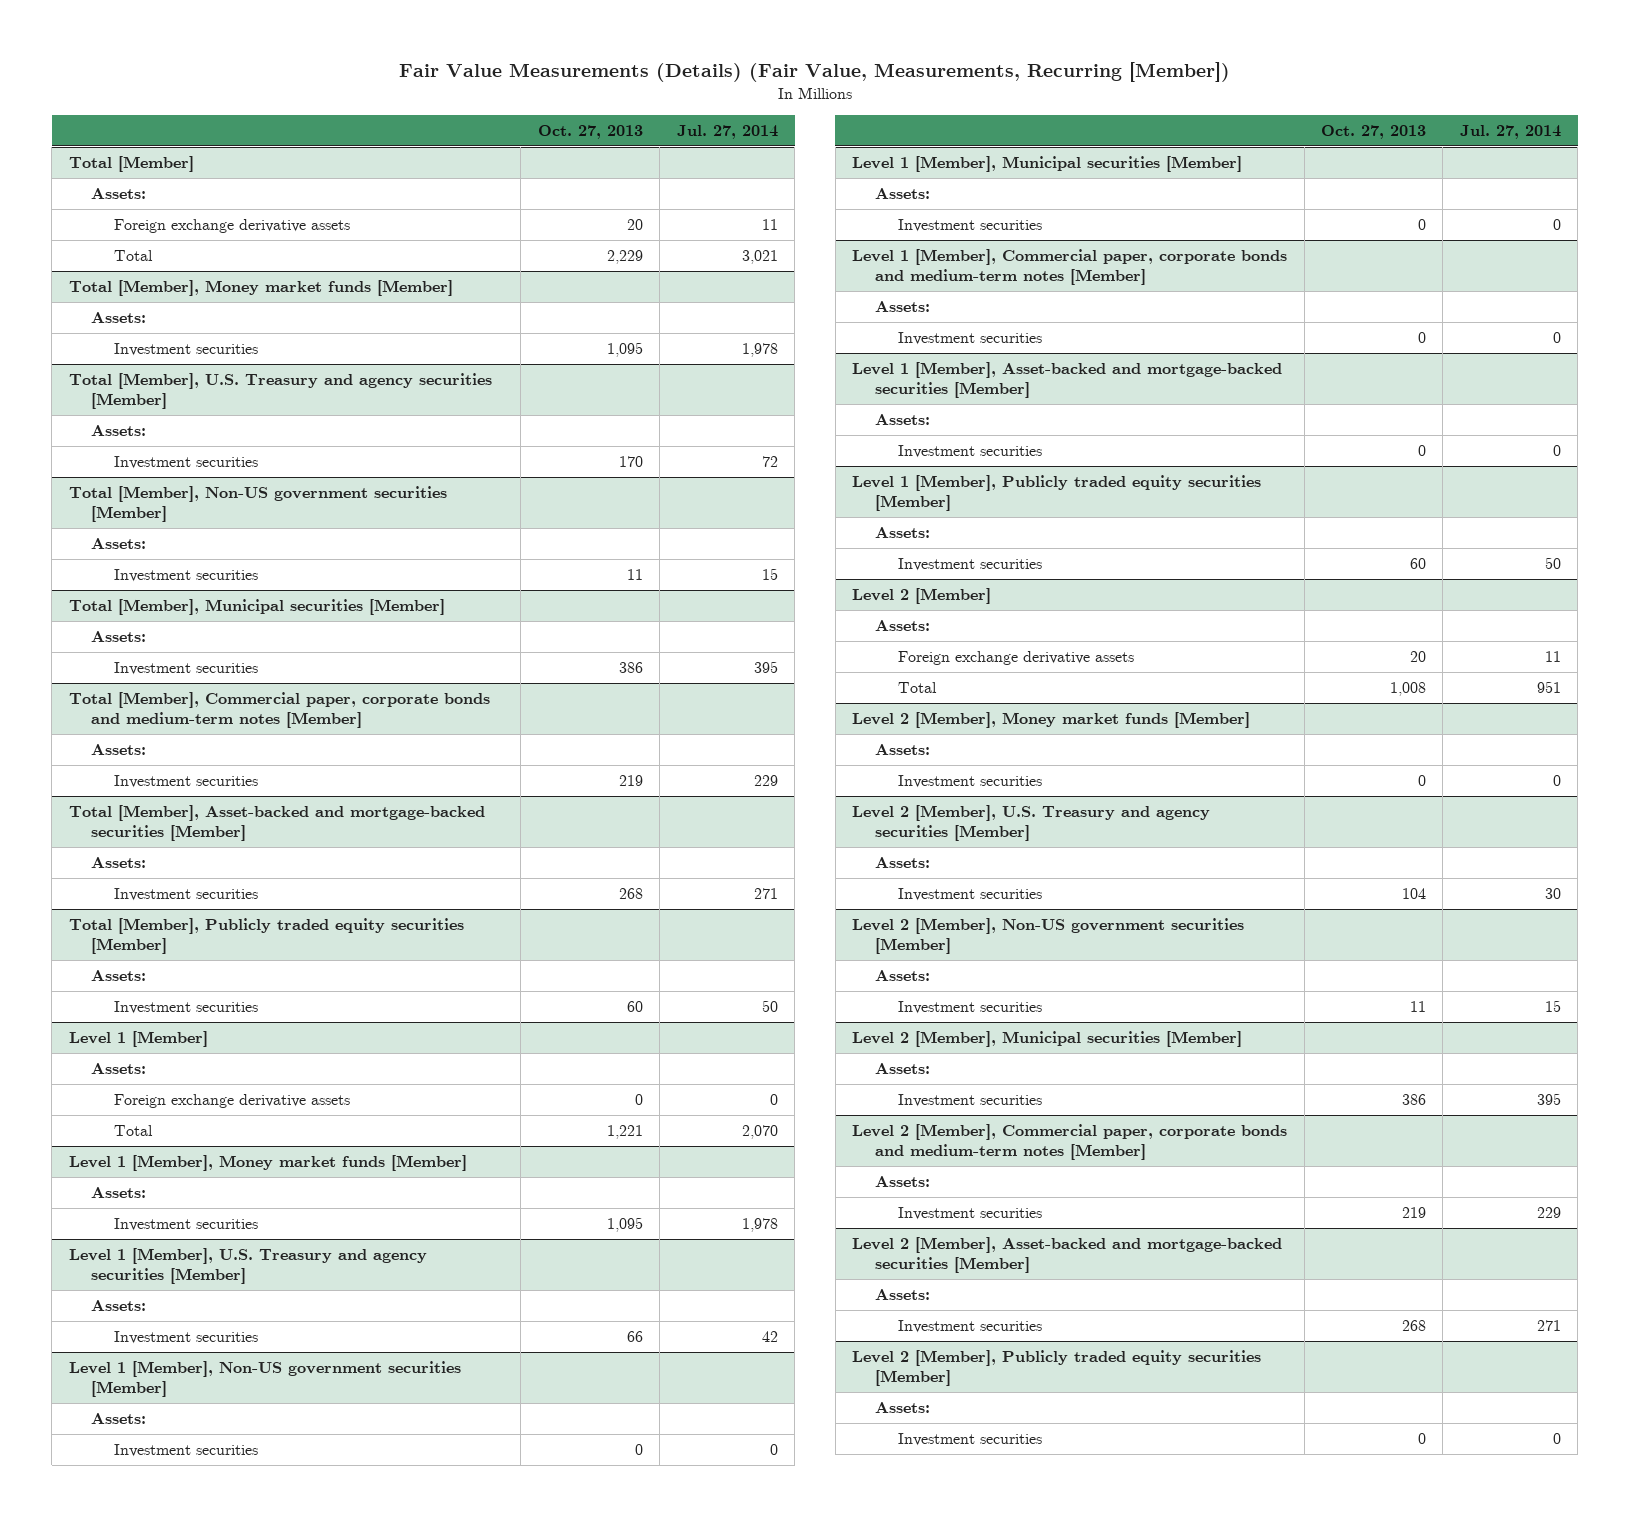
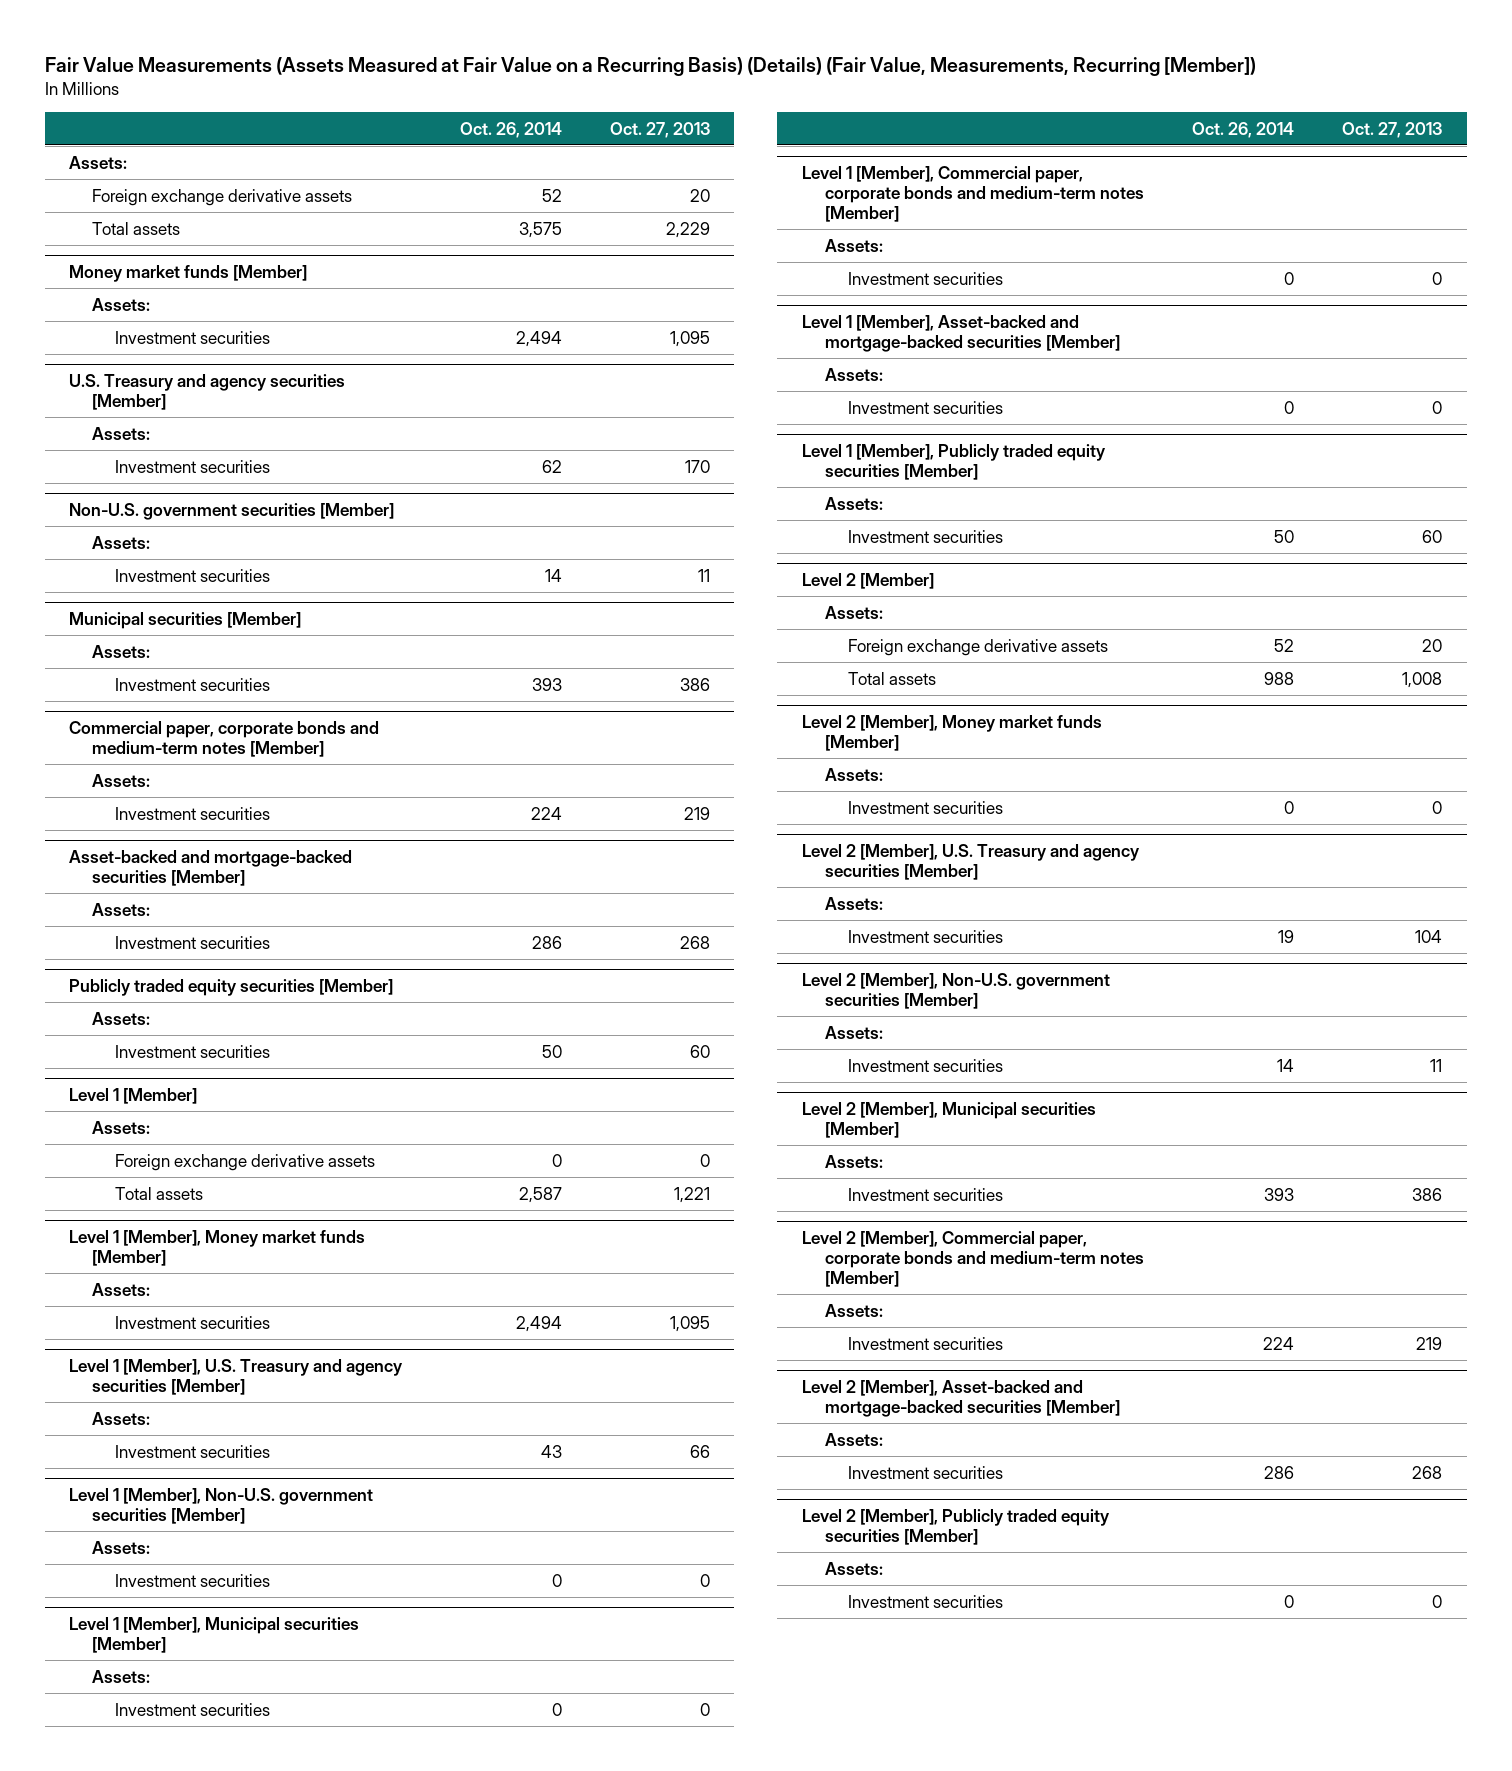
- Fair Value Measurements (Details) (Fair Value, Measurements, Recurring [Member])
+ Fair Value Measurements (Assets Measured at Fair Value on a Recurring Basis) (Details) (Fair Value, Measurements, Recurring [Member])
- | Oct. 27, 2013 | Jul. 27, 2014
+ | Oct. 26, 2014 | Oct. 27, 2013
- Total [Member]
- Total | 2,229 | 3,021
- Total [Member], Money market funds [Member]
+ Total assets | 3,575 | 2,229
+ Money market funds [Member]
- Total [Member], U.S. Treasury and agency securities [Member]
+ U.S. Treasury and agency securities [Member]
- Total [Member], Non-US government securities [Member]
+ Non-U.S. government securities [Member]
- Total [Member], Municipal securities [Member]
+ Municipal securities [Member]
- Total [Member], Commercial paper, corporate bonds and medium-term notes [Member]
+ Commercial paper, corporate bonds and medium-term notes [Member]
- Total [Member], Asset-backed and mortgage-backed securities [Member]
+ Asset-backed and mortgage-backed securities [Member]
- Total [Member], Publicly traded equity securities [Member]
+ Publicly traded equity securities [Member]
@ Level 1 [Member]
- Total | 1,221 | 2,070
+ Total assets | 2,587 | 1,221
- Level 1 [Member], Non-US government securities [Member]
+ Level 1 [Member], Non-U.S. government securities [Member]
@ Level 2 [Member]
- Total | 1,008 | 951
+ Total assets | 988 | 1,008
- Level 2 [Member], Non-US government securities [Member]
+ Level 2 [Member], Non-U.S. government securities [Member]

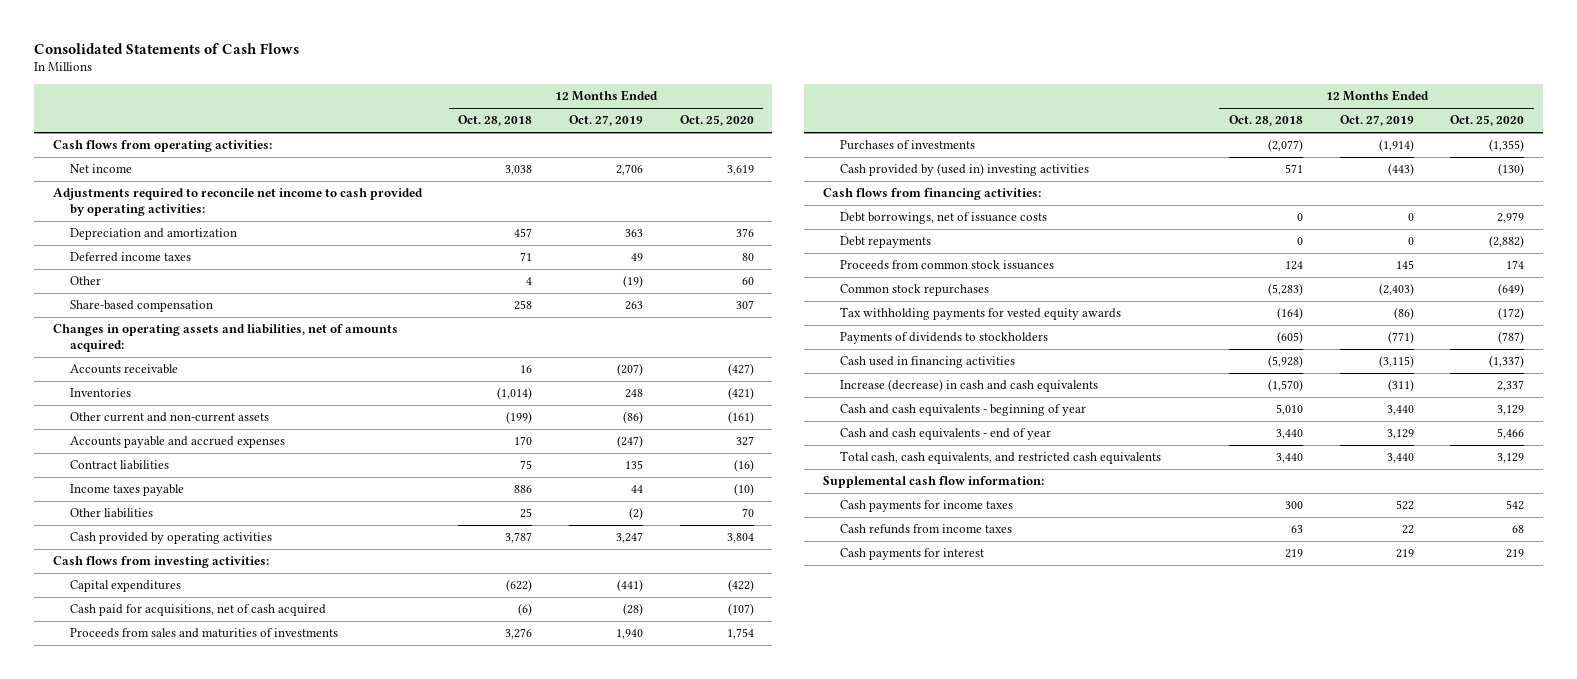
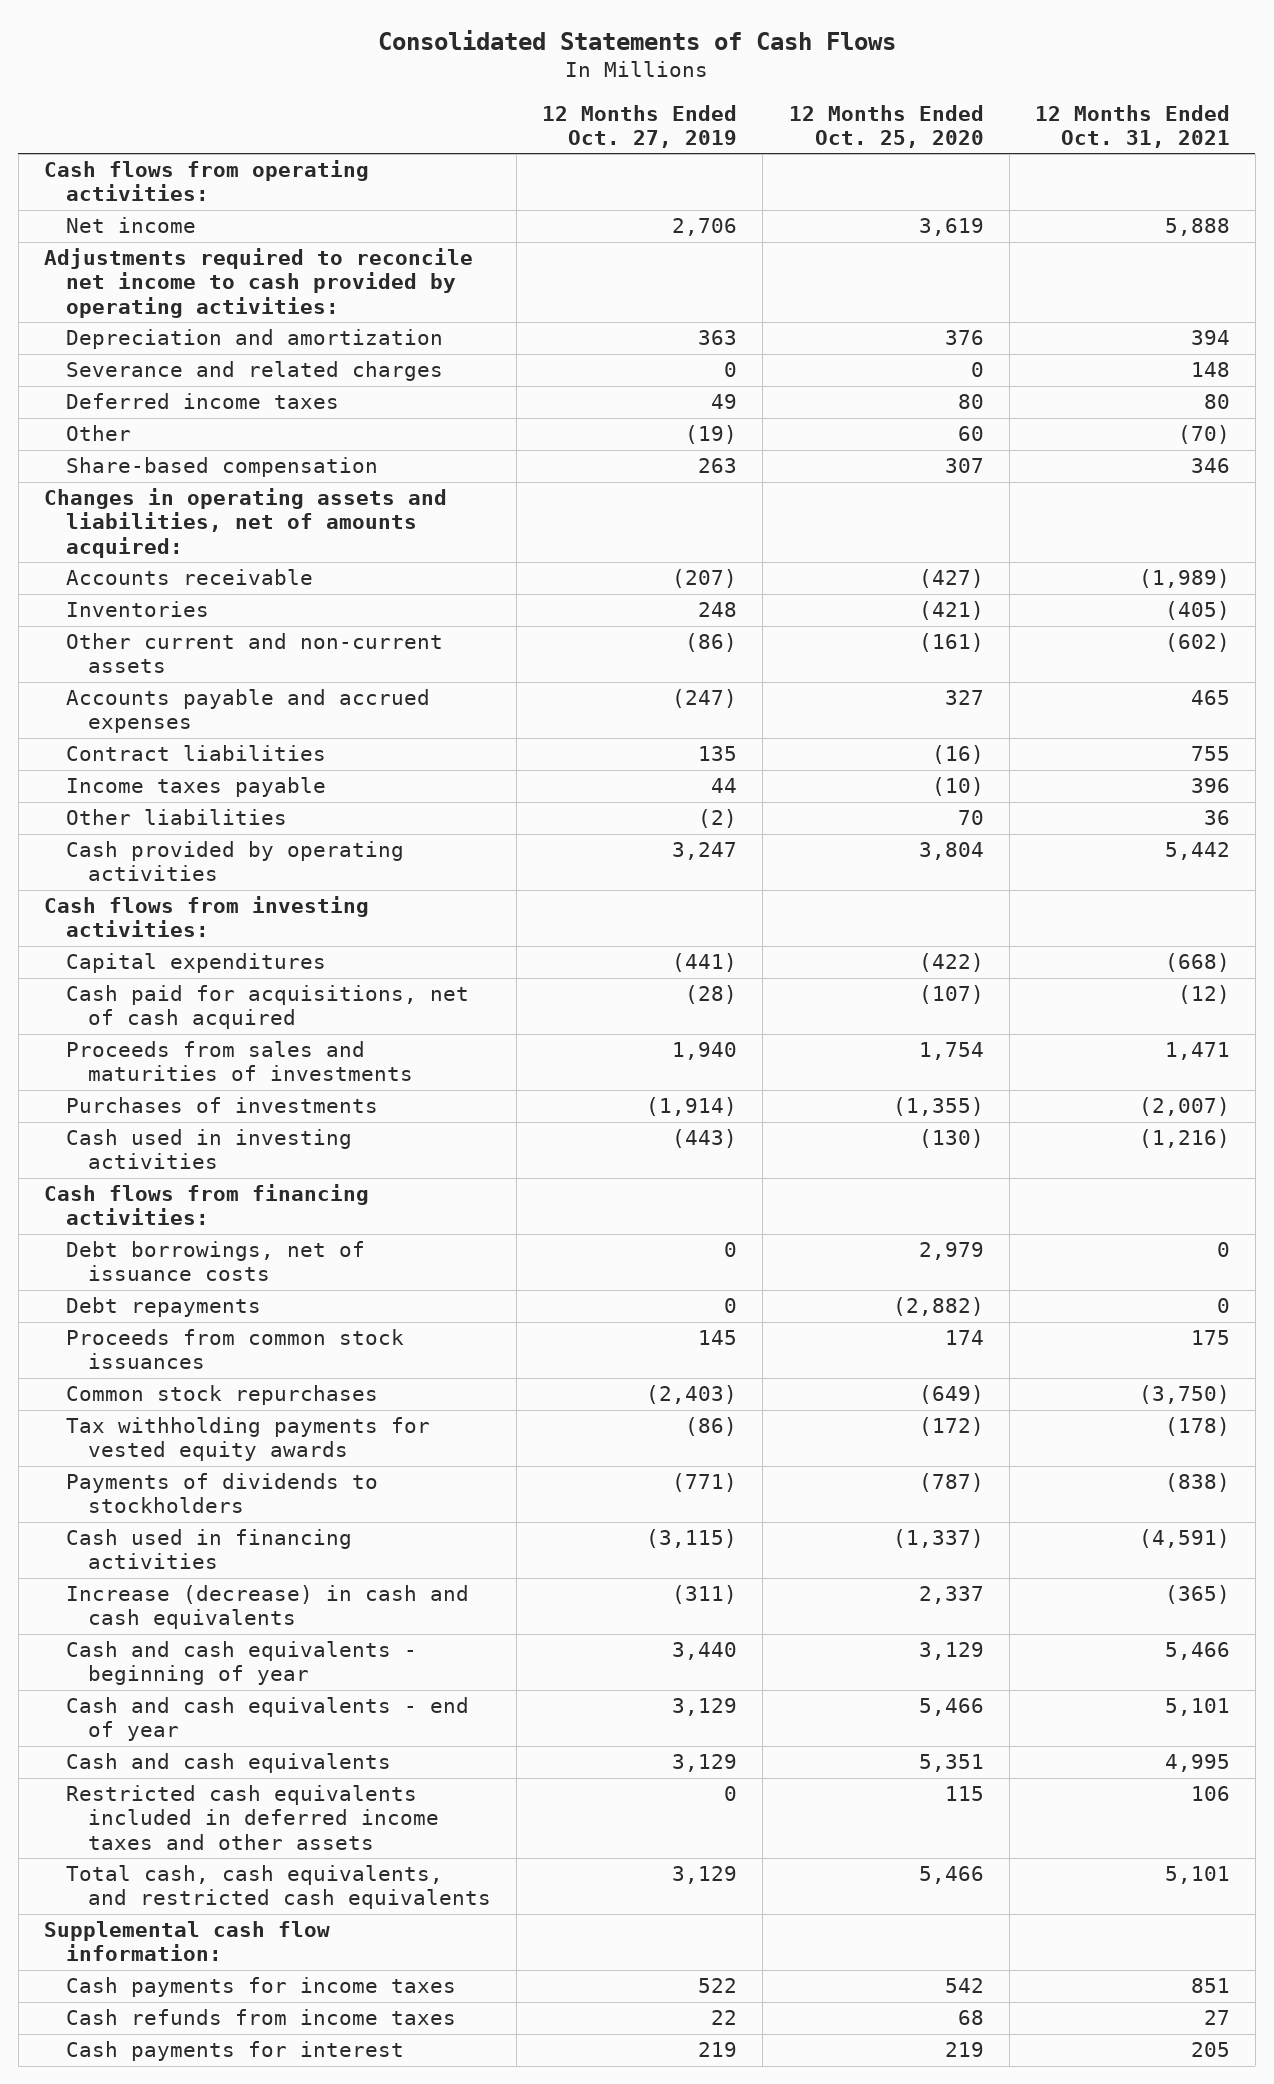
- | 12 Months Ended Oct. 28, 2018 | 12 Months Ended Oct. 27, 2019 | 12 Months Ended Oct. 25, 2020
+ | 12 Months Ended Oct. 27, 2019 | 12 Months Ended Oct. 25, 2020 | 12 Months Ended Oct. 31, 2021
+ Severance and related charges | 0 | 0 | 148
- Cash provided by (used in) investing activities | 571 | (443) | (130)
+ Cash used in investing activities | (443) | (130) | (1,216)
- Total cash, cash equivalents, and restricted cash equivalents | 3,440 | 3,440 | 3,129
+ Cash and cash equivalents | 3,129 | 5,351 | 4,995
+ Restricted cash equivalents included in deferred income taxes and other assets | 0 | 115 | 106
+ Total cash, cash equivalents, and restricted cash equivalents | 3,129 | 5,466 | 5,101

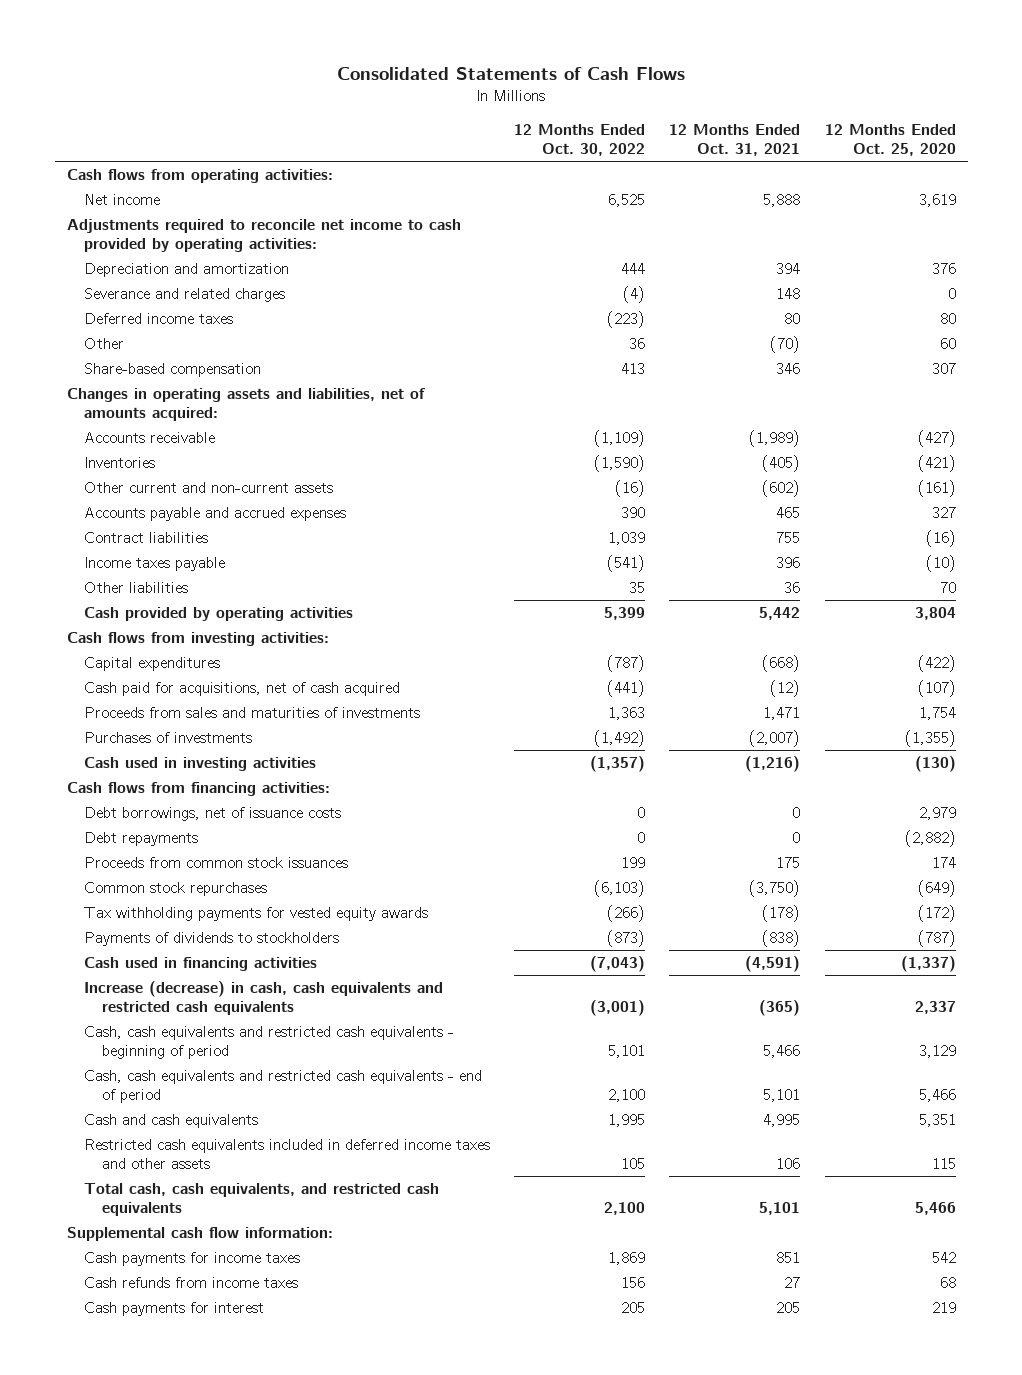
- | 12 Months Ended Oct. 27, 2019 | 12 Months Ended Oct. 25, 2020 | 12 Months Ended Oct. 31, 2021
+ | 12 Months Ended Oct. 30, 2022 | 12 Months Ended Oct. 31, 2021 | 12 Months Ended Oct. 25, 2020
- Increase (decrease) in cash and cash equivalents | (311) | 2,337 | (365)
- Cash and cash equivalents - beginning of year | 3,440 | 3,129 | 5,466
- Cash and cash equivalents - end of year | 3,129 | 5,466 | 5,101
+ Increase (decrease) in cash, cash equivalents and restricted cash equivalents | (3,001) | (365) | 2,337
+ Cash, cash equivalents and restricted cash equivalents - beginning of period | 5,101 | 5,466 | 3,129
+ Cash, cash equivalents and restricted cash equivalents - end of period | 2,100 | 5,101 | 5,466

